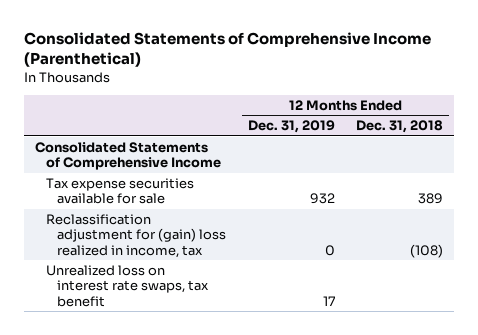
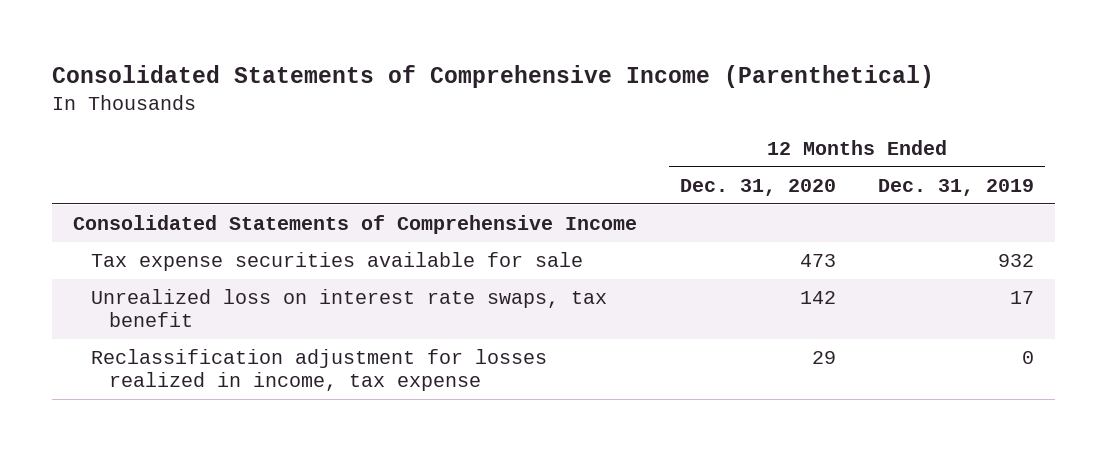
- | 12 Months Ended Dec. 31, 2019 | 12 Months Ended Dec. 31, 2018
+ | 12 Months Ended Dec. 31, 2020 | 12 Months Ended Dec. 31, 2019
- Reclassification adjustment for (gain) loss realized in income, tax | 0 | (108)
+ Reclassification adjustment for losses realized in income, tax expense | 29 | 0

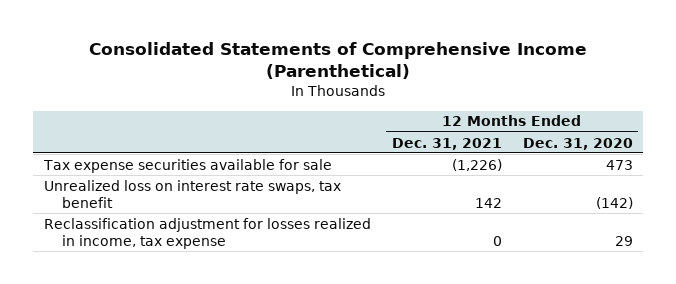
- | 12 Months Ended Dec. 31, 2020 | 12 Months Ended Dec. 31, 2019
+ | 12 Months Ended Dec. 31, 2021 | 12 Months Ended Dec. 31, 2020
- Consolidated Statements of Comprehensive Income
- Unrealized loss on interest rate swaps, tax benefit | 142 | 17
+ Unrealized loss on interest rate swaps, tax benefit | 142 | (142)

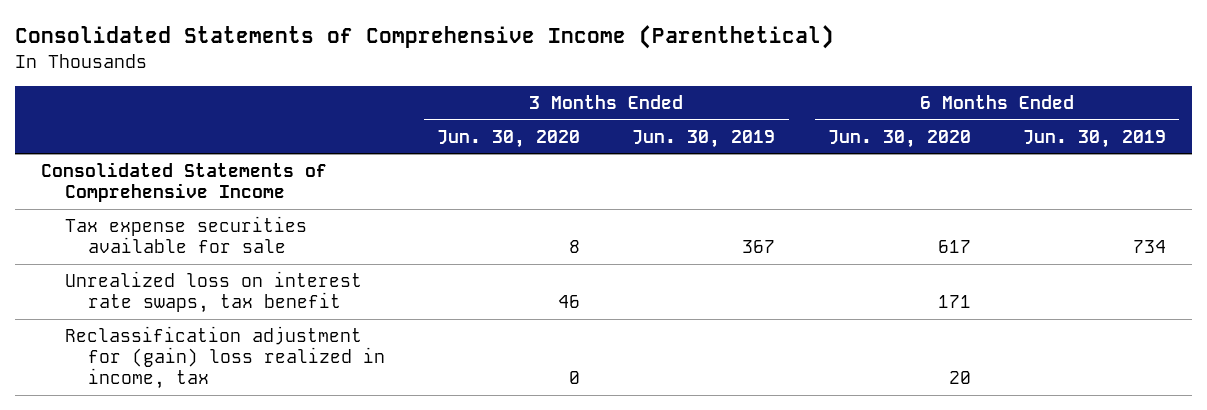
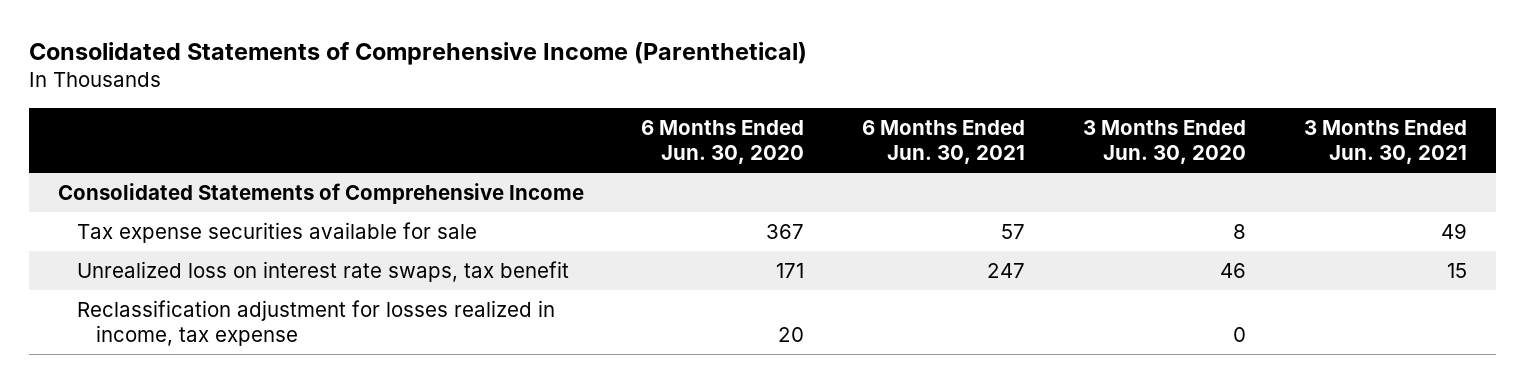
- | 3 Months Ended Jun. 30, 2020 | 3 Months Ended Jun. 30, 2019 | 6 Months Ended Jun. 30, 2020 | 6 Months Ended Jun. 30, 2019
+ | 6 Months Ended Jun. 30, 2020 | 6 Months Ended Jun. 30, 2021 | 3 Months Ended Jun. 30, 2020 | 3 Months Ended Jun. 30, 2021
- Tax expense securities available for sale | 8 | 367 | 617 | 734
+ Tax expense securities available for sale | 367 | 57 | 8 | 49
- Reclassification adjustment for (gain) loss realized in income, tax | 0 | | 20 |
+ Reclassification adjustment for losses realized in income, tax expense | 20 | | 0 |

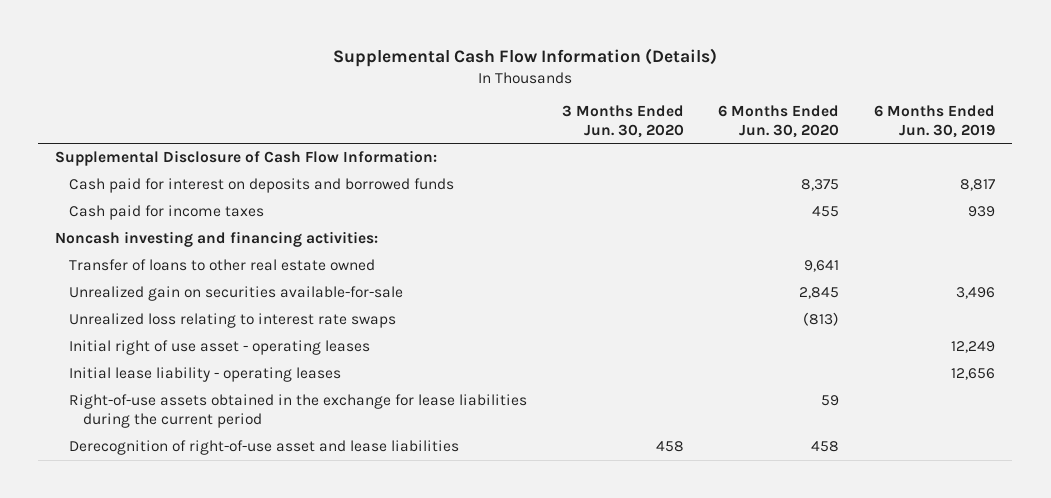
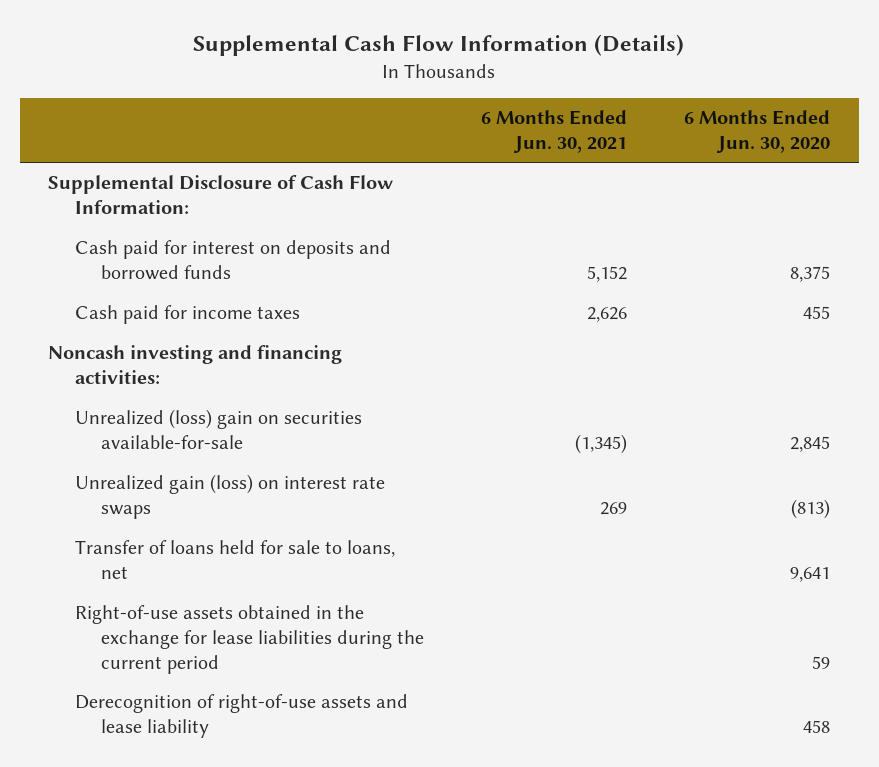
- | 3 Months Ended Jun. 30, 2020 | 6 Months Ended Jun. 30, 2020 | 6 Months Ended Jun. 30, 2019
+ | 6 Months Ended Jun. 30, 2021 | 6 Months Ended Jun. 30, 2020
- Transfer of loans to other real estate owned | | 9,641 |
- Unrealized gain on securities available-for-sale | | 2,845 | 3,496
- Unrealized loss relating to interest rate swaps | | (813) |
- Initial right of use asset - operating leases | | | 12,249
- Initial lease liability - operating leases | | | 12,656
+ Unrealized (loss) gain on securities available-for-sale | (1,345) | 2,845
+ Unrealized gain (loss) on interest rate swaps | 269 | (813)
+ Transfer of loans held for sale to loans, net | | 9,641
- Derecognition of right-of-use asset and lease liabilities | 458 | 458 |
+ Derecognition of right-of-use assets and lease liability | | 458

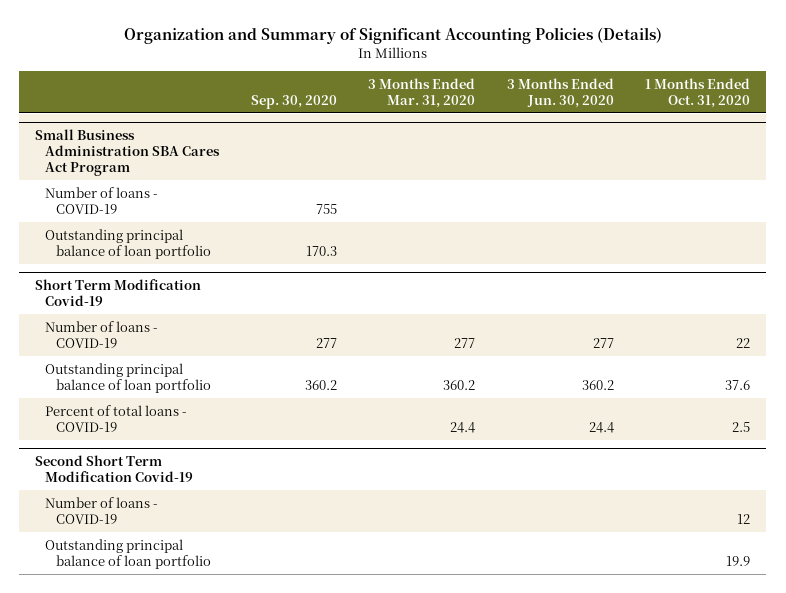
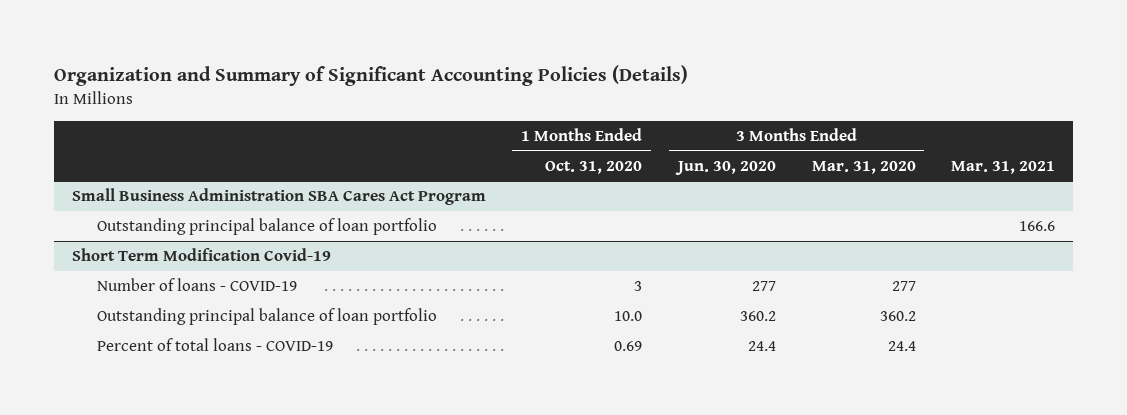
- | Sep. 30, 2020 | 3 Months Ended Mar. 31, 2020 | 3 Months Ended Jun. 30, 2020 | 1 Months Ended Oct. 31, 2020
+ | 1 Months Ended Oct. 31, 2020 | 3 Months Ended Jun. 30, 2020 | 3 Months Ended Mar. 31, 2020 | Mar. 31, 2021
@ Small Business Administration SBA Cares Act Program
- Number of loans - COVID-19 | 755 | | |
@ Short Term Modification Covid-19
- Number of loans - COVID-19 | 277 | 277 | 277 | 22
- Outstanding principal balance of loan portfolio | 360.2 | 360.2 | 360.2 | 37.6
- Percent of total loans - COVID-19 | | 24.4 | 24.4 | 2.5
- Second Short Term Modification Covid-19
- Number of loans - COVID-19 | | | | 12
- Outstanding principal balance of loan portfolio | | | | 19.9
@ Short Term Modification Covid-19
+ Number of loans - COVID-19 | 3 | 277 | 277 |
+ Outstanding principal balance of loan portfolio | 10.0 | 360.2 | 360.2 |
+ Percent of total loans - COVID-19 | 0.69 | 24.4 | 24.4 |

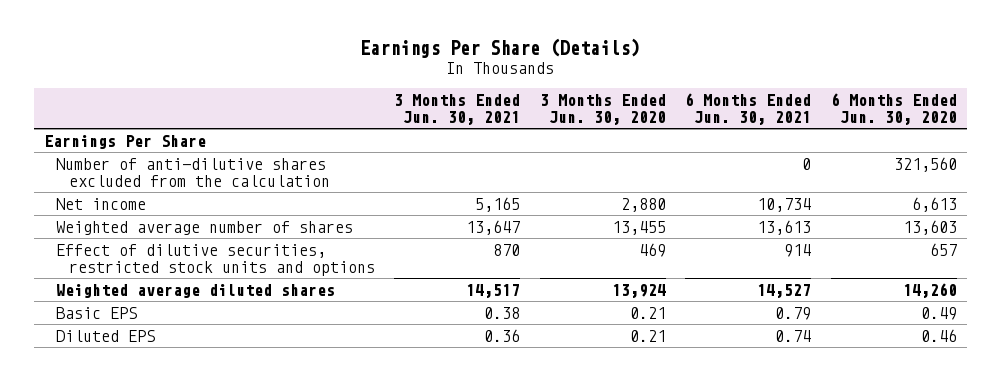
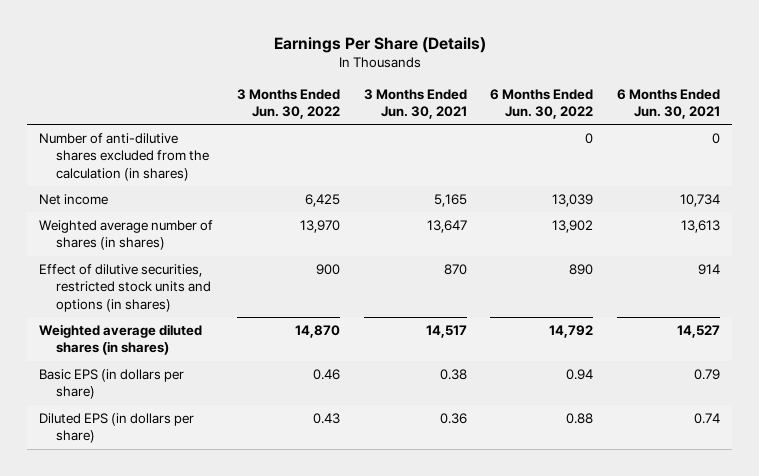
- | 3 Months Ended Jun. 30, 2021 | 3 Months Ended Jun. 30, 2020 | 6 Months Ended Jun. 30, 2021 | 6 Months Ended Jun. 30, 2020
+ | 3 Months Ended Jun. 30, 2022 | 3 Months Ended Jun. 30, 2021 | 6 Months Ended Jun. 30, 2022 | 6 Months Ended Jun. 30, 2021
- Earnings Per Share
- Number of anti-dilutive shares excluded from the calculation | | | 0 | 321,560
+ Number of anti-dilutive shares excluded from the calculation (in shares) | | | 0 | 0
- Weighted average number of shares | 13,647 | 13,455 | 13,613 | 13,603
- Effect of dilutive securities, restricted stock units and options | 870 | 469 | 914 | 657
- Weighted average diluted shares | 14,517 | 13,924 | 14,527 | 14,260
- Basic EPS | 0.38 | 0.21 | 0.79 | 0.49
- Diluted EPS | 0.36 | 0.21 | 0.74 | 0.46
+ Weighted average number of shares (in shares) | 13,970 | 13,647 | 13,902 | 13,613
+ Effect of dilutive securities, restricted stock units and options (in shares) | 900 | 870 | 890 | 914
+ Weighted average diluted shares (in shares) | 14,870 | 14,517 | 14,792 | 14,527
+ Basic EPS (in dollars per share) | 0.46 | 0.38 | 0.94 | 0.79
+ Diluted EPS (in dollars per share) | 0.43 | 0.36 | 0.88 | 0.74

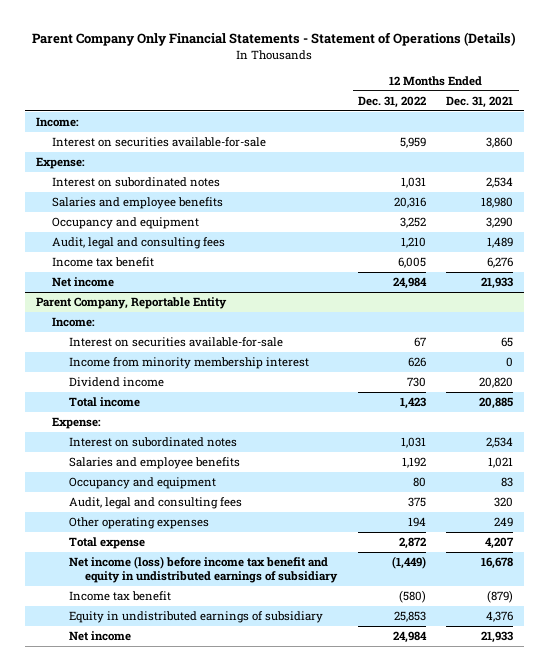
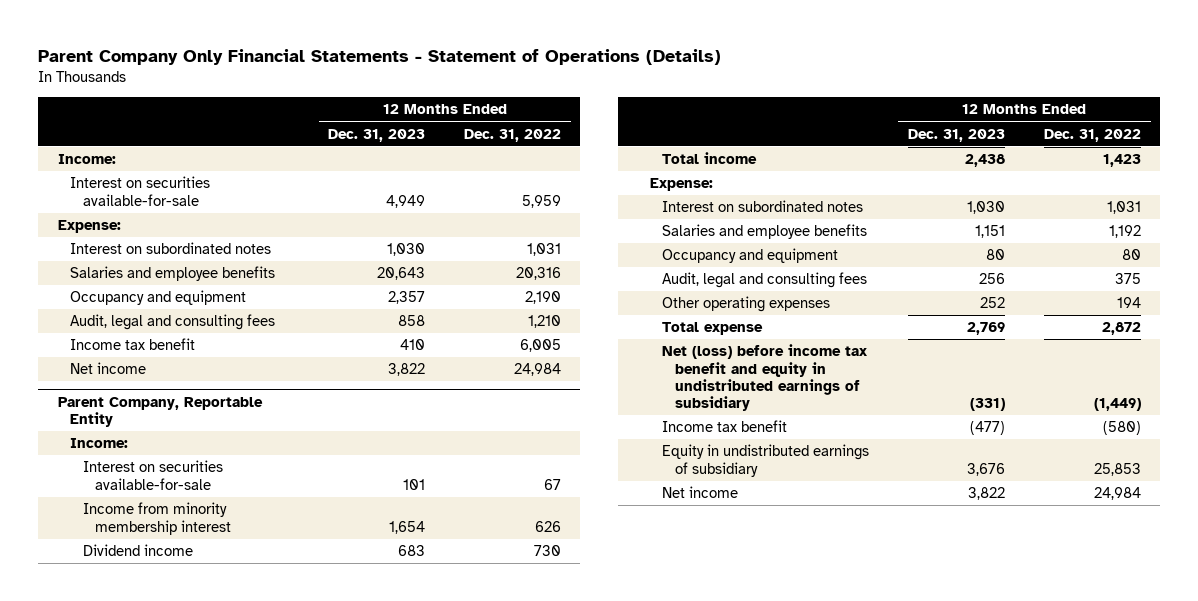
- | 12 Months Ended Dec. 31, 2022 | 12 Months Ended Dec. 31, 2021
+ | 12 Months Ended Dec. 31, 2023 | 12 Months Ended Dec. 31, 2022
- Occupancy and equipment | 3,252 | 3,290
+ Occupancy and equipment | 2,357 | 2,190
@ Parent Company, Reportable Entity
- Net income (loss) before income tax benefit and equity in undistributed earnings of subsidiary | (1,449) | 16,678
+ Net (loss) before income tax benefit and equity in undistributed earnings of subsidiary | (331) | (1,449)

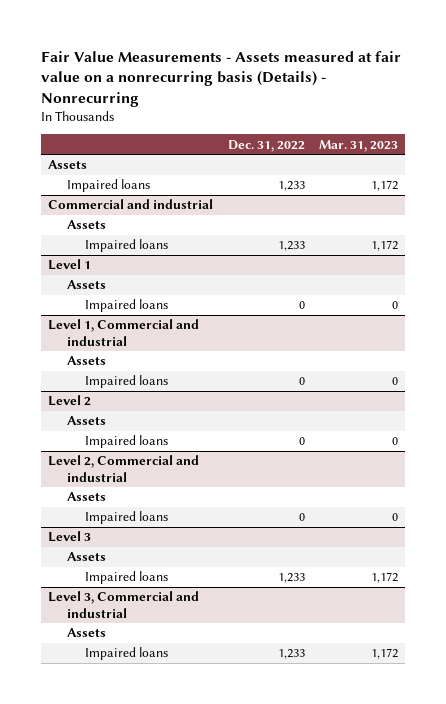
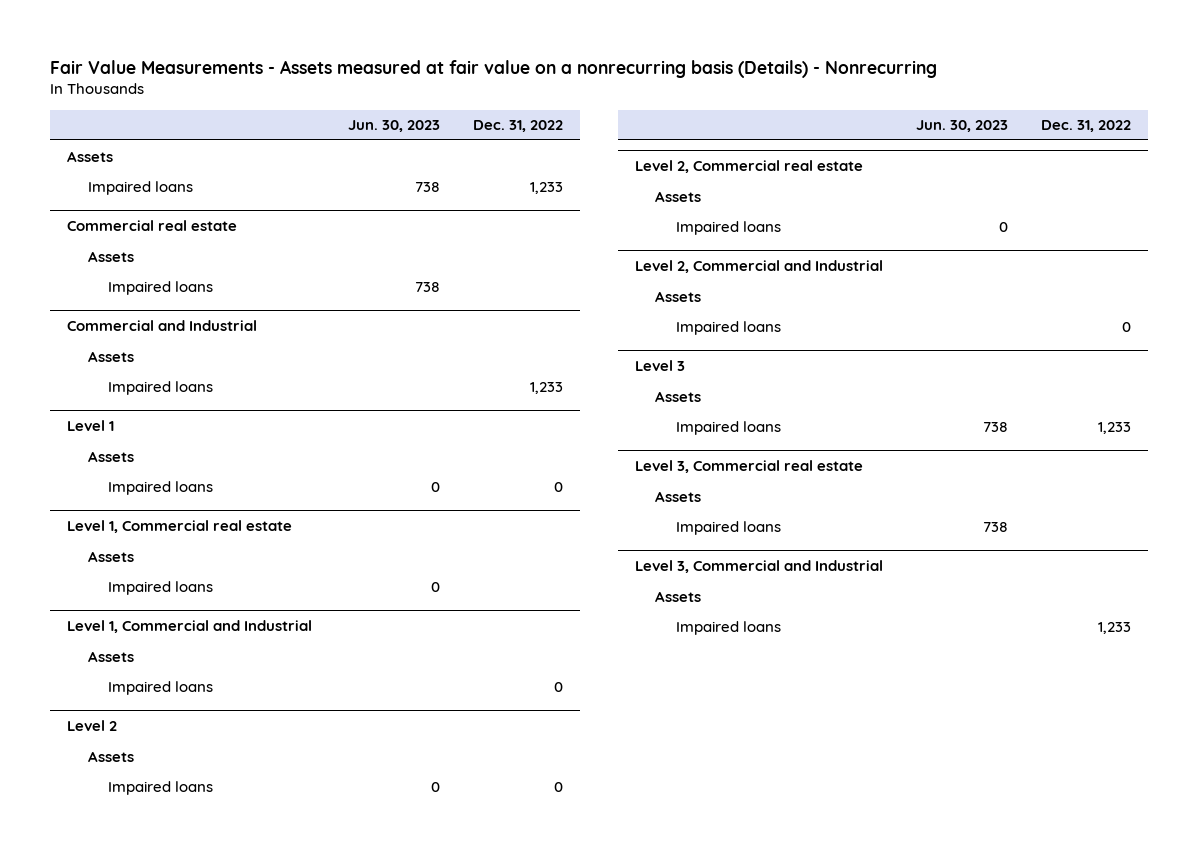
- | Dec. 31, 2022 | Mar. 31, 2023
+ | Jun. 30, 2023 | Dec. 31, 2022
- Commercial and industrial
+ Commercial real estate
+ Impaired loans | 738 |
+ Commercial and Industrial
+ Assets
- Level 1, Commercial and industrial
+ Level 1, Commercial real estate
+ Impaired loans | 0 |
+ Level 1, Commercial and Industrial
+ Assets
- Level 2, Commercial and industrial
+ Level 2, Commercial real estate
+ Impaired loans | 0 |
+ Level 2, Commercial and Industrial
+ Assets
- Level 3, Commercial and industrial
+ Level 3, Commercial real estate
+ Impaired loans | 738 |
+ Level 3, Commercial and Industrial
+ Assets

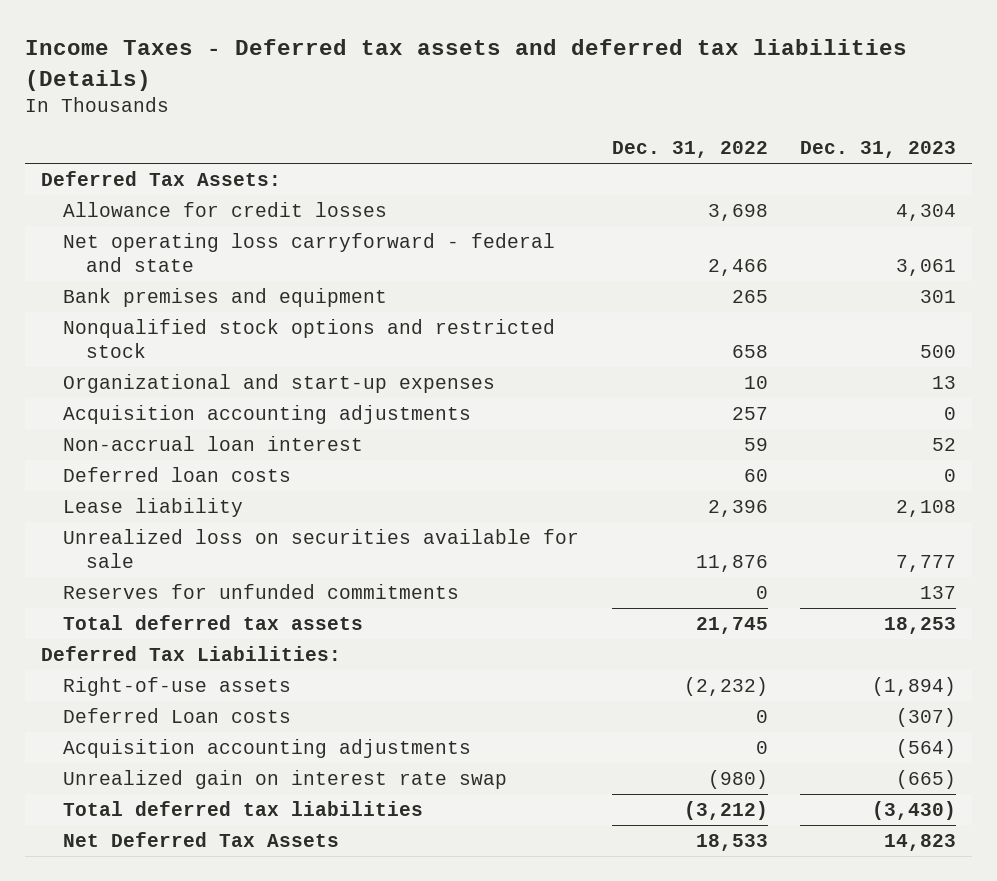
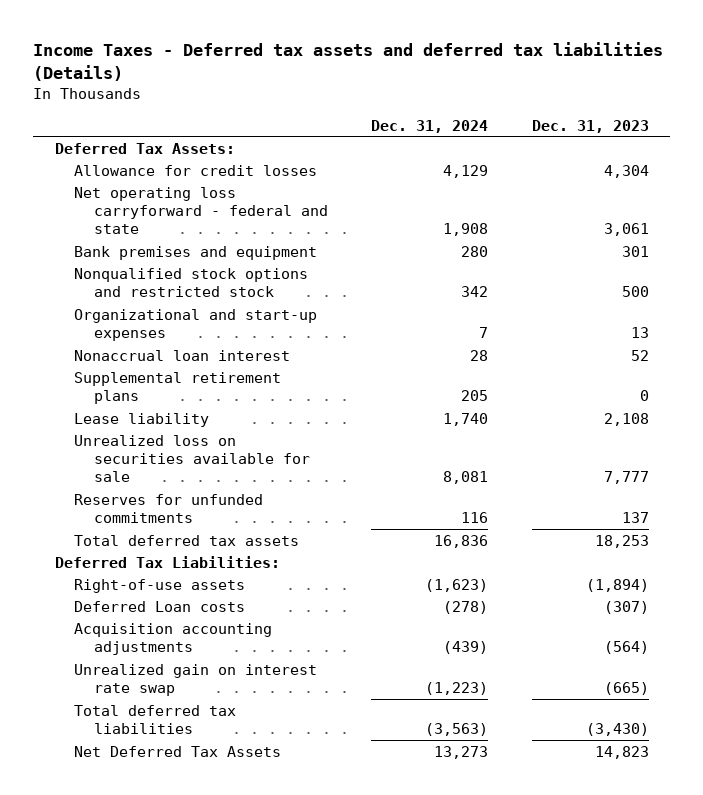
- | Dec. 31, 2022 | Dec. 31, 2023
+ | Dec. 31, 2024 | Dec. 31, 2023
- Acquisition accounting adjustments | 257 | 0
- Non-accrual loan interest | 59 | 52
- Deferred loan costs | 60 | 0
+ Nonaccrual loan interest | 28 | 52
+ Supplemental retirement plans | 205 | 0

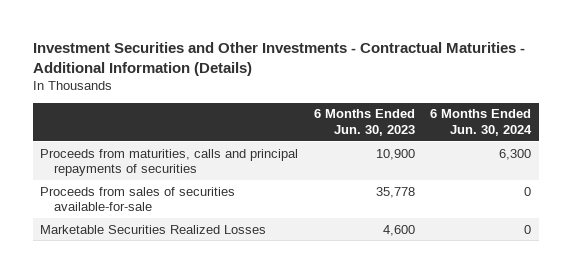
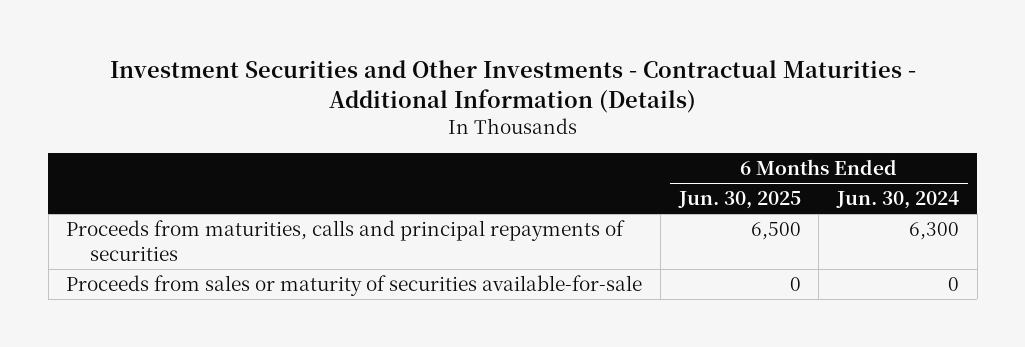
- | 6 Months Ended Jun. 30, 2023 | 6 Months Ended Jun. 30, 2024
+ | 6 Months Ended Jun. 30, 2025 | 6 Months Ended Jun. 30, 2024
- Proceeds from sales of securities available-for-sale | 35,778 | 0
- Marketable Securities Realized Losses | 4,600 | 0
+ Proceeds from sales or maturity of securities available-for-sale | 0 | 0

